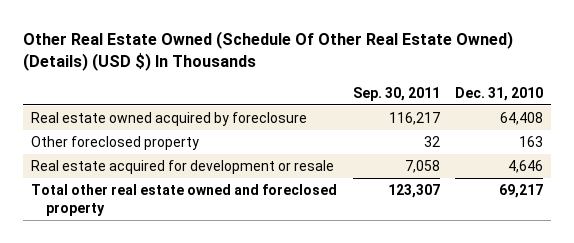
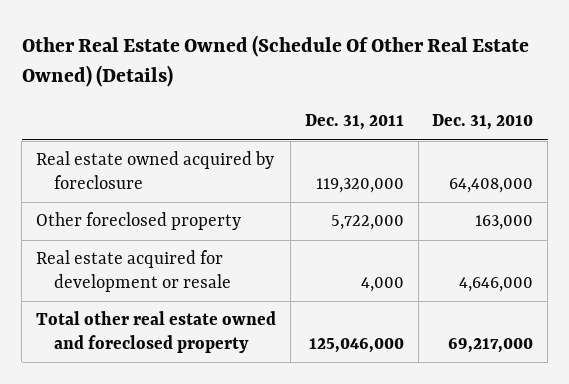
- Other Real Estate Owned (Schedule Of Other Real Estate Owned) (Details) (USD $) In Thousands
+ Other Real Estate Owned (Schedule Of Other Real Estate Owned) (Details)
- | Sep. 30, 2011 | Dec. 31, 2010
+ | Dec. 31, 2011 | Dec. 31, 2010
- Real estate owned acquired by foreclosure | 116,217 | 64,408
- Other foreclosed property | 32 | 163
- Real estate acquired for development or resale | 7,058 | 4,646
- Total other real estate owned and foreclosed property | 123,307 | 69,217
+ Real estate owned acquired by foreclosure | 119,320,000 | 64,408,000
+ Other foreclosed property | 5,722,000 | 163,000
+ Real estate acquired for development or resale | 4,000 | 4,646,000
+ Total other real estate owned and foreclosed property | 125,046,000 | 69,217,000

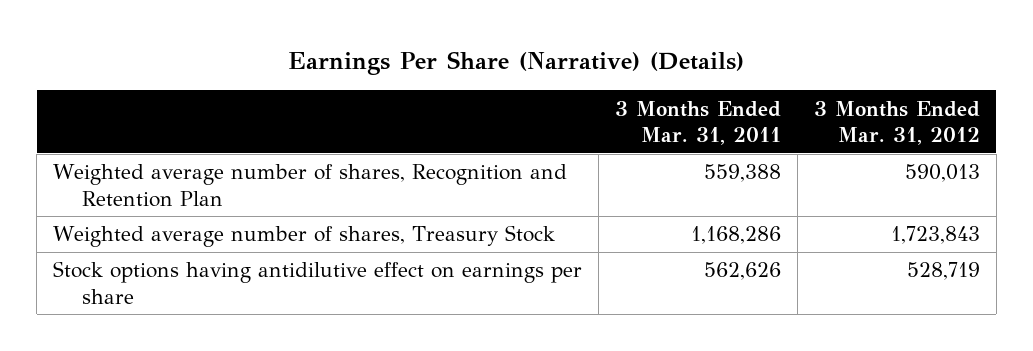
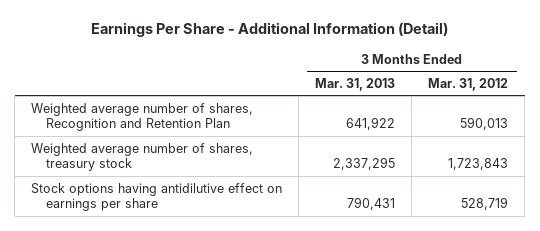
- Earnings Per Share (Narrative) (Details)
+ Earnings Per Share - Additional Information (Detail)
- | 3 Months Ended Mar. 31, 2011 | 3 Months Ended Mar. 31, 2012
+ | 3 Months Ended Mar. 31, 2013 | 3 Months Ended Mar. 31, 2012
- Weighted average number of shares, Treasury Stock | 1,168,286 | 1,723,843
+ Weighted average number of shares, treasury stock | 2,337,295 | 1,723,843

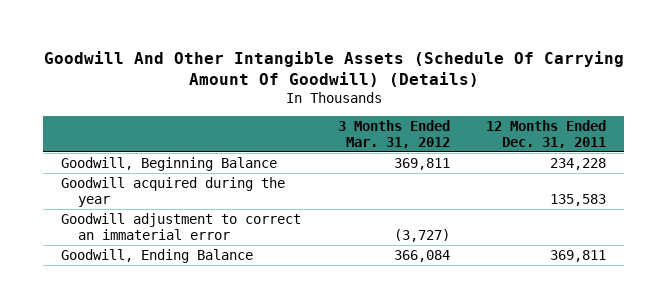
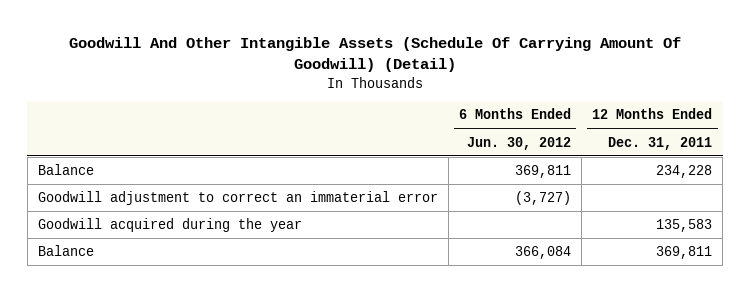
- Goodwill And Other Intangible Assets (Schedule Of Carrying Amount Of Goodwill) (Details)
+ Goodwill And Other Intangible Assets (Schedule Of Carrying Amount Of Goodwill) (Detail)
- | 3 Months Ended Mar. 31, 2012 | 12 Months Ended Dec. 31, 2011
+ | 6 Months Ended Jun. 30, 2012 | 12 Months Ended Dec. 31, 2011
- Goodwill, Beginning Balance | 369,811 | 234,228
+ Balance | 369,811 | 234,228
- Goodwill, Ending Balance | 366,084 | 369,811
moved down: Goodwill acquired during the year | | 135,583
+ Balance | 366,084 | 369,811

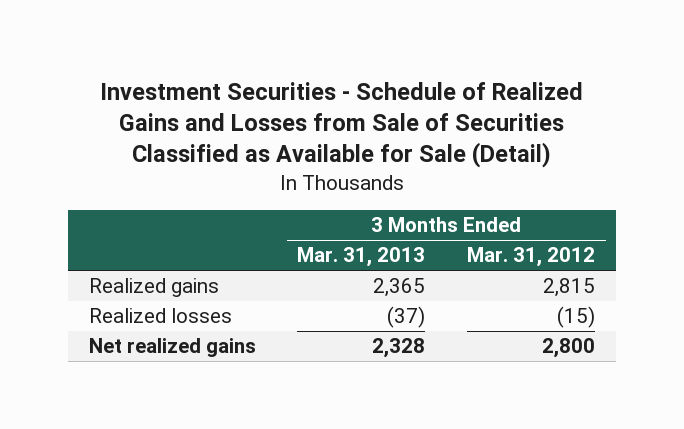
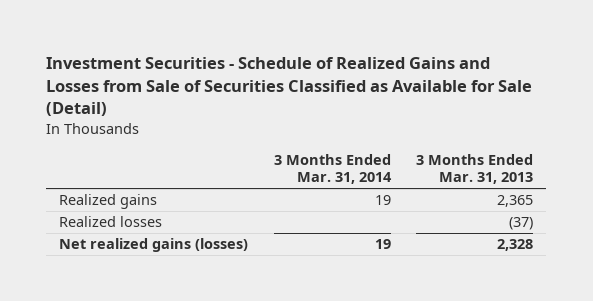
- | 3 Months Ended Mar. 31, 2013 | 3 Months Ended Mar. 31, 2012
+ | 3 Months Ended Mar. 31, 2014 | 3 Months Ended Mar. 31, 2013
- Net realized gains | 2,328 | 2,800
+ Net realized gains (losses) | 19 | 2,328

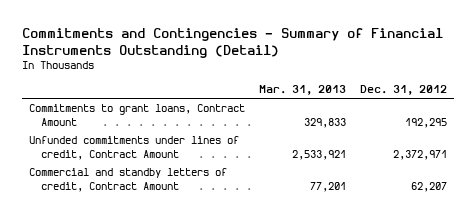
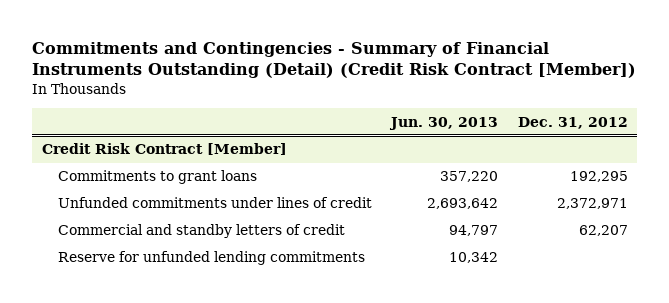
- Commitments and Contingencies - Summary of Financial Instruments Outstanding (Detail)
+ Commitments and Contingencies - Summary of Financial Instruments Outstanding (Detail) (Credit Risk Contract [Member])
- | Mar. 31, 2013 | Dec. 31, 2012
+ | Jun. 30, 2013 | Dec. 31, 2012
- Commitments to grant loans, Contract Amount | 329,833 | 192,295
- Unfunded commitments under lines of credit, Contract Amount | 2,533,921 | 2,372,971
- Commercial and standby letters of credit, Contract Amount | 77,201 | 62,207
+ Credit Risk Contract [Member]
+ Commitments to grant loans | 357,220 | 192,295
+ Unfunded commitments under lines of credit | 2,693,642 | 2,372,971
+ Commercial and standby letters of credit | 94,797 | 62,207
+ Reserve for unfunded lending commitments | 10,342 |

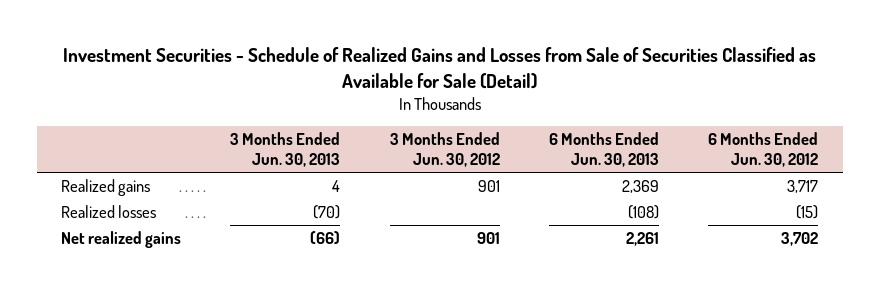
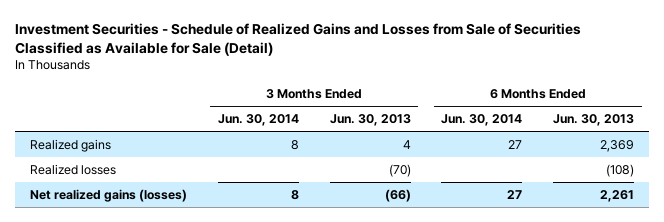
- | 3 Months Ended Jun. 30, 2013 | 3 Months Ended Jun. 30, 2012 | 6 Months Ended Jun. 30, 2013 | 6 Months Ended Jun. 30, 2012
+ | 3 Months Ended Jun. 30, 2014 | 3 Months Ended Jun. 30, 2013 | 6 Months Ended Jun. 30, 2014 | 6 Months Ended Jun. 30, 2013
- Net realized gains | (66) | 901 | 2,261 | 3,702
+ Net realized gains (losses) | 8 | (66) | 27 | 2,261

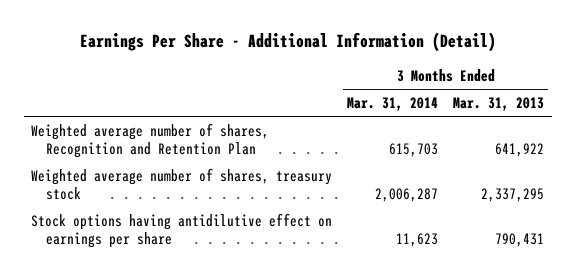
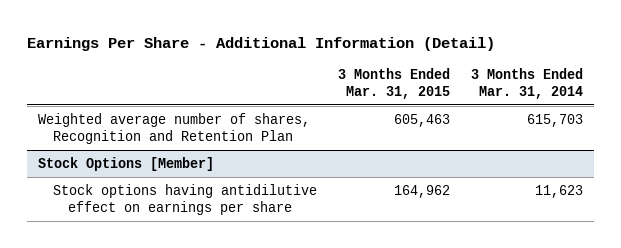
- | 3 Months Ended Mar. 31, 2014 | 3 Months Ended Mar. 31, 2013
+ | 3 Months Ended Mar. 31, 2015 | 3 Months Ended Mar. 31, 2014
- Weighted average number of shares, treasury stock | 2,006,287 | 2,337,295
+ Stock Options [Member]

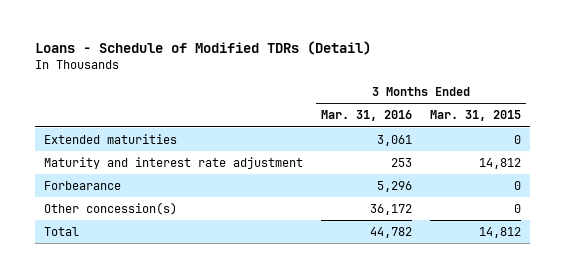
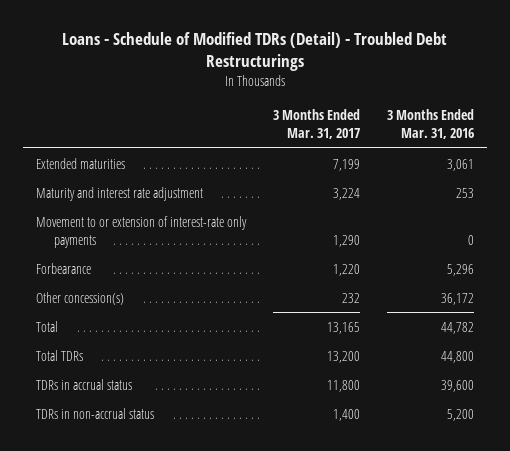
- Loans - Schedule of Modified TDRs (Detail)
+ Loans - Schedule of Modified TDRs (Detail) - Troubled Debt Restructurings
- | 3 Months Ended Mar. 31, 2016 | 3 Months Ended Mar. 31, 2015
+ | 3 Months Ended Mar. 31, 2017 | 3 Months Ended Mar. 31, 2016
+ Movement to or extension of interest-rate only payments | 1,290 | 0
+ Total TDRs | 13,200 | 44,800
+ TDRs in accrual status | 11,800 | 39,600
+ TDRs in non-accrual status | 1,400 | 5,200

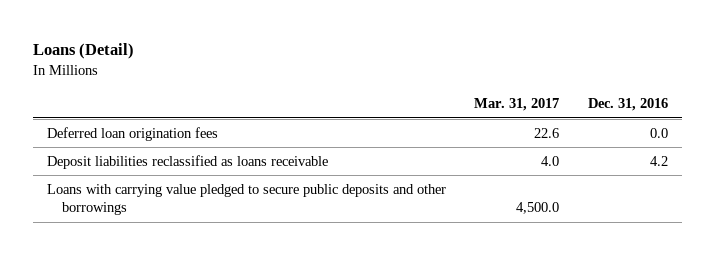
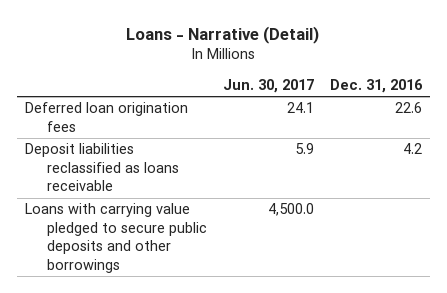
- Loans (Detail)
+ Loans - Narrative (Detail)
- | Mar. 31, 2017 | Dec. 31, 2016
+ | Jun. 30, 2017 | Dec. 31, 2016
- Deferred loan origination fees | 22.6 | 0.0
+ Deferred loan origination fees | 24.1 | 22.6

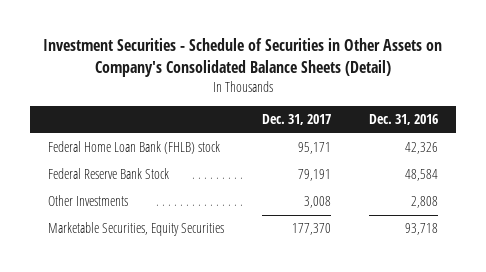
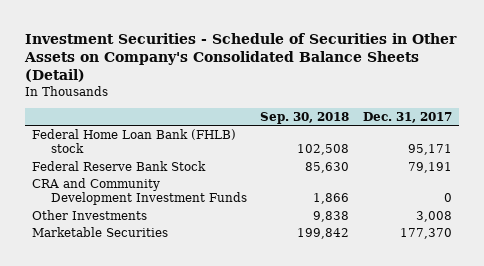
- | Dec. 31, 2017 | Dec. 31, 2016
+ | Sep. 30, 2018 | Dec. 31, 2017
+ CRA and Community Development Investment Funds | 1,866 | 0
- Marketable Securities, Equity Securities | 177,370 | 93,718
+ Marketable Securities | 199,842 | 177,370

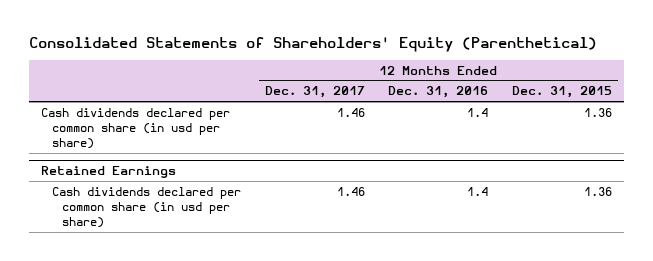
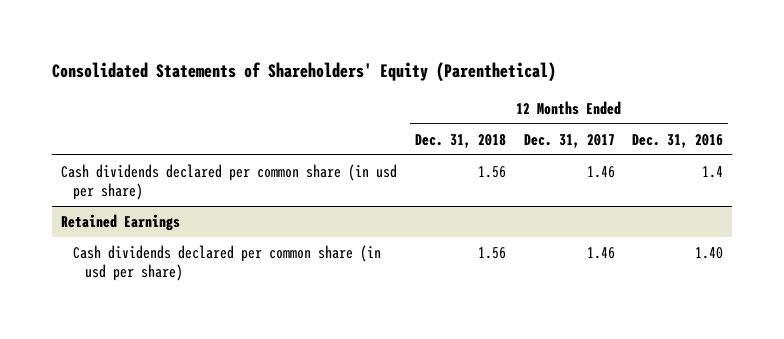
- | 12 Months Ended Dec. 31, 2017 | 12 Months Ended Dec. 31, 2016 | 12 Months Ended Dec. 31, 2015
+ | 12 Months Ended Dec. 31, 2018 | 12 Months Ended Dec. 31, 2017 | 12 Months Ended Dec. 31, 2016
@ Retained Earnings
- Cash dividends declared per common share (in usd per share) | 1.46 | 1.4 | 1.36
+ Cash dividends declared per common share (in usd per share) | 1.56 | 1.46 | 1.40

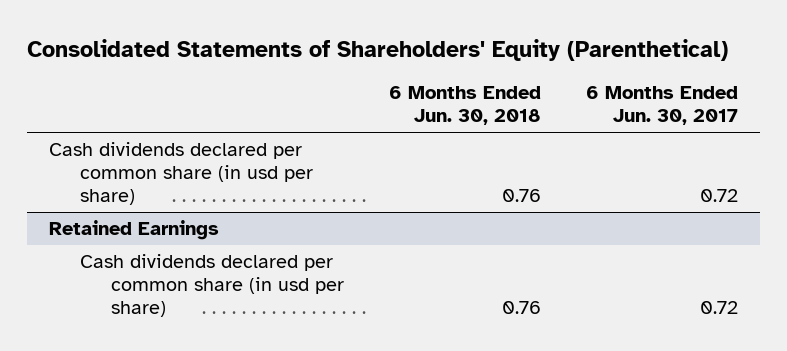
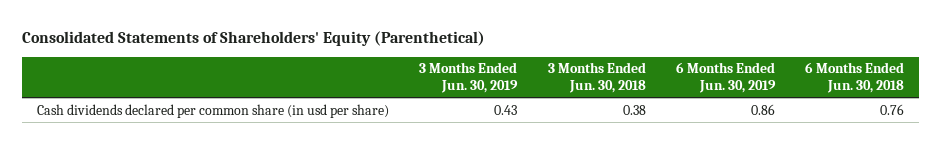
- | 6 Months Ended Jun. 30, 2018 | 6 Months Ended Jun. 30, 2017
+ | 3 Months Ended Jun. 30, 2019 | 3 Months Ended Jun. 30, 2018 | 6 Months Ended Jun. 30, 2019 | 6 Months Ended Jun. 30, 2018
- Retained Earnings
- Cash dividends declared per common share (in usd per share) | 0.76 | 0.72

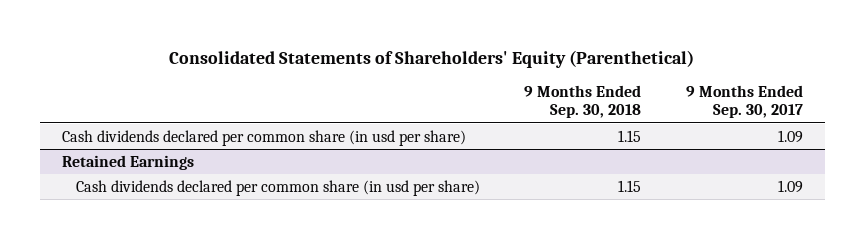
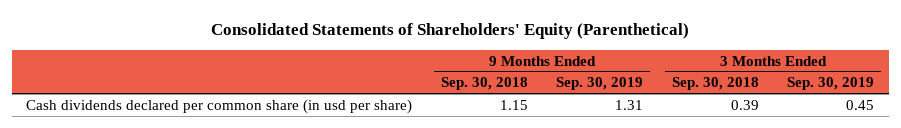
- | 9 Months Ended Sep. 30, 2018 | 9 Months Ended Sep. 30, 2017
+ | 9 Months Ended Sep. 30, 2018 | 9 Months Ended Sep. 30, 2019 | 3 Months Ended Sep. 30, 2018 | 3 Months Ended Sep. 30, 2019
- Retained Earnings
- Cash dividends declared per common share (in usd per share) | 1.15 | 1.09

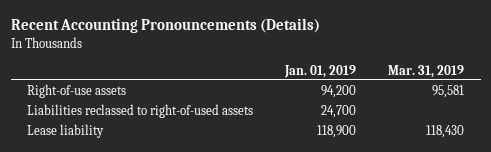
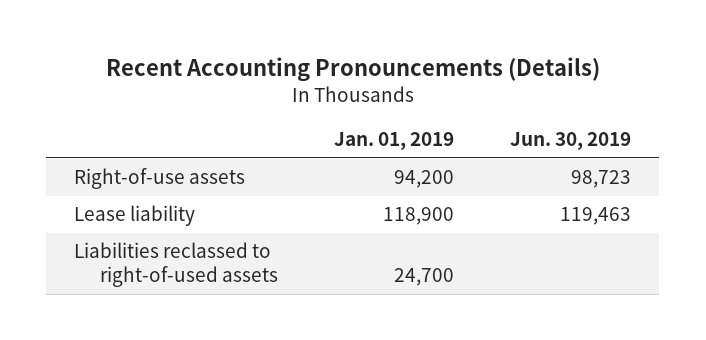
- | Jan. 01, 2019 | Mar. 31, 2019
+ | Jan. 01, 2019 | Jun. 30, 2019
moved down: Liabilities reclassed to right-of-used assets | 24,700 |

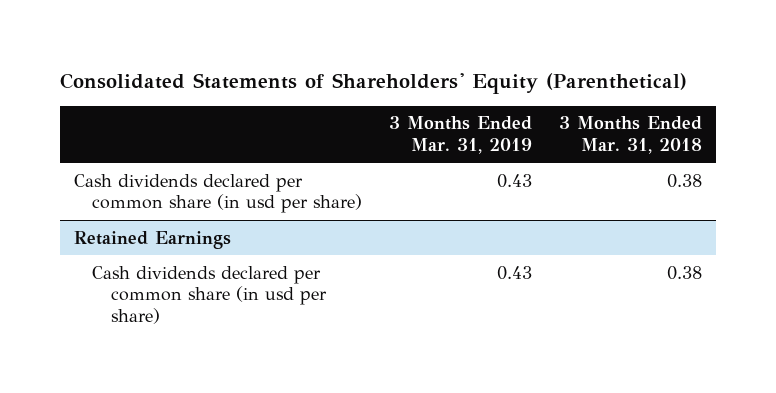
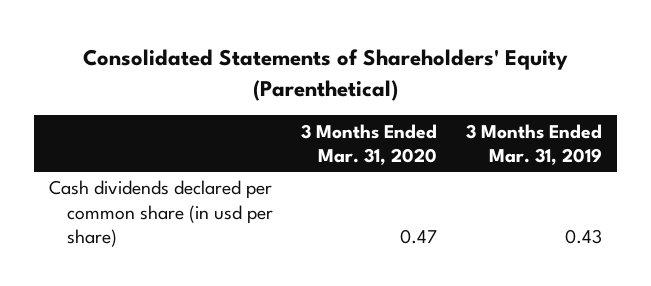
- | 3 Months Ended Mar. 31, 2019 | 3 Months Ended Mar. 31, 2018
+ | 3 Months Ended Mar. 31, 2020 | 3 Months Ended Mar. 31, 2019
- Retained Earnings
- Cash dividends declared per common share (in usd per share) | 0.43 | 0.38

